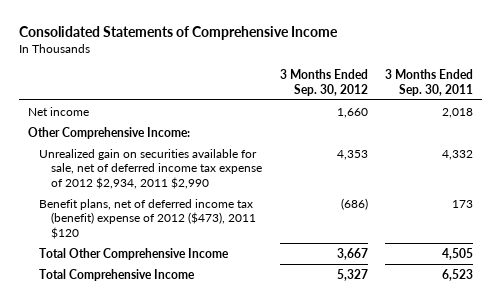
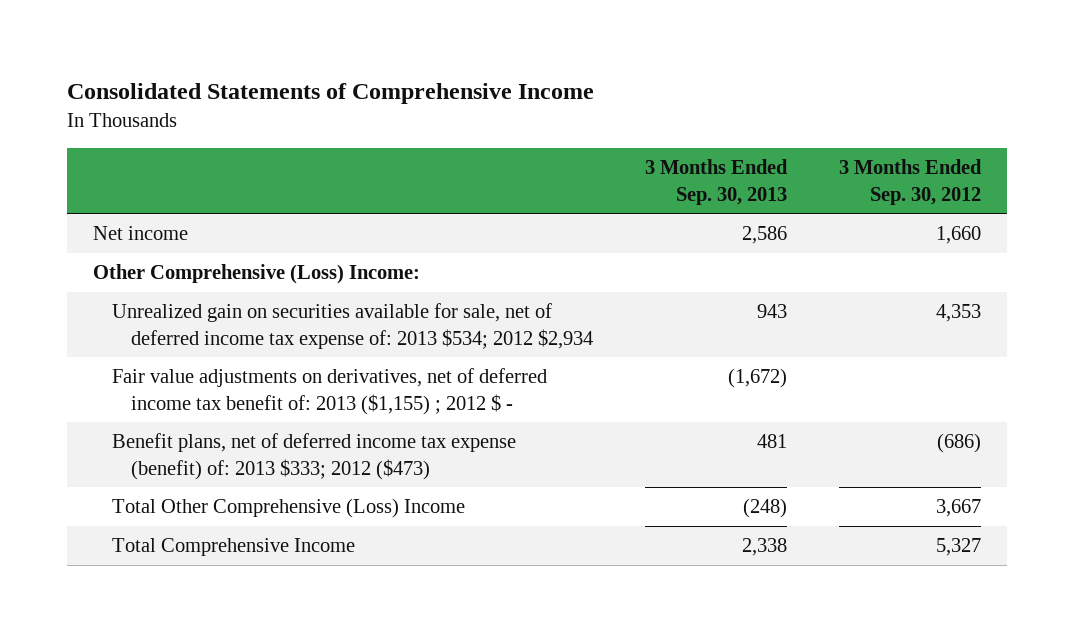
- | 3 Months Ended Sep. 30, 2012 | 3 Months Ended Sep. 30, 2011
+ | 3 Months Ended Sep. 30, 2013 | 3 Months Ended Sep. 30, 2012
- Other Comprehensive Income:
- Unrealized gain on securities available for sale, net of deferred income tax expense of 2012 $2,934, 2011 $2,990 | 4,353 | 4,332
- Benefit plans, net of deferred income tax (benefit) expense of 2012 ($473), 2011 $120 | (686) | 173
- Total Other Comprehensive Income | 3,667 | 4,505
+ Other Comprehensive (Loss) Income:
+ Unrealized gain on securities available for sale, net of deferred income tax expense of: 2013 $534; 2012 $2,934 | 943 | 4,353
+ Fair value adjustments on derivatives, net of deferred income tax benefit of: 2013 ($1,155) ; 2012 $ - | (1,672) |
+ Benefit plans, net of deferred income tax expense (benefit) of: 2013 $333; 2012 ($473) | 481 | (686)
+ Total Other Comprehensive (Loss) Income | (248) | 3,667

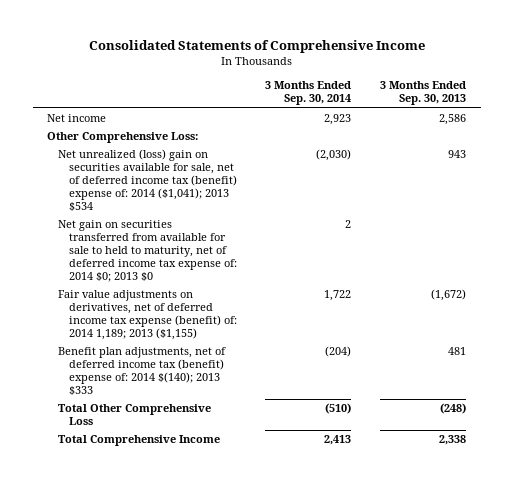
- | 3 Months Ended Sep. 30, 2013 | 3 Months Ended Sep. 30, 2012
+ | 3 Months Ended Sep. 30, 2014 | 3 Months Ended Sep. 30, 2013
- Other Comprehensive (Loss) Income:
- Unrealized gain on securities available for sale, net of deferred income tax expense of: 2013 $534; 2012 $2,934 | 943 | 4,353
- Fair value adjustments on derivatives, net of deferred income tax benefit of: 2013 ($1,155) ; 2012 $ - | (1,672) |
- Benefit plans, net of deferred income tax expense (benefit) of: 2013 $333; 2012 ($473) | 481 | (686)
- Total Other Comprehensive (Loss) Income | (248) | 3,667
+ Other Comprehensive Loss:
+ Net unrealized (loss) gain on securities available for sale, net of deferred income tax (benefit) expense of: 2014 ($1,041); 2013 $534 | (2,030) | 943
+ Net gain on securities transferred from available for sale to held to maturity, net of deferred income tax expense of: 2014 $0; 2013 $0 | 2 |
+ Fair value adjustments on derivatives, net of deferred income tax expense (benefit) of: 2014 1,189; 2013 ($1,155) | 1,722 | (1,672)
+ Benefit plan adjustments, net of deferred income tax (benefit) expense of: 2014 $(140); 2013 $333 | (204) | 481
+ Total Other Comprehensive Loss | (510) | (248)

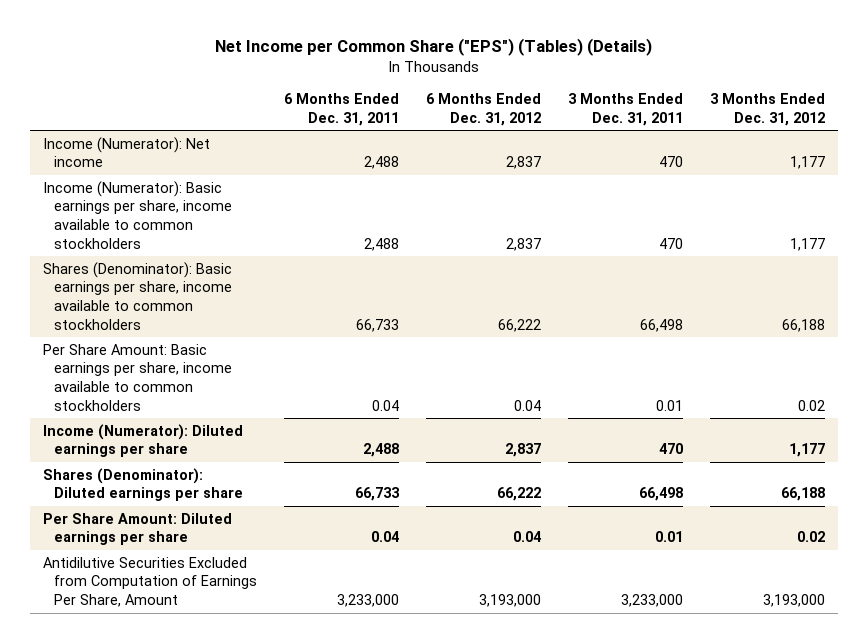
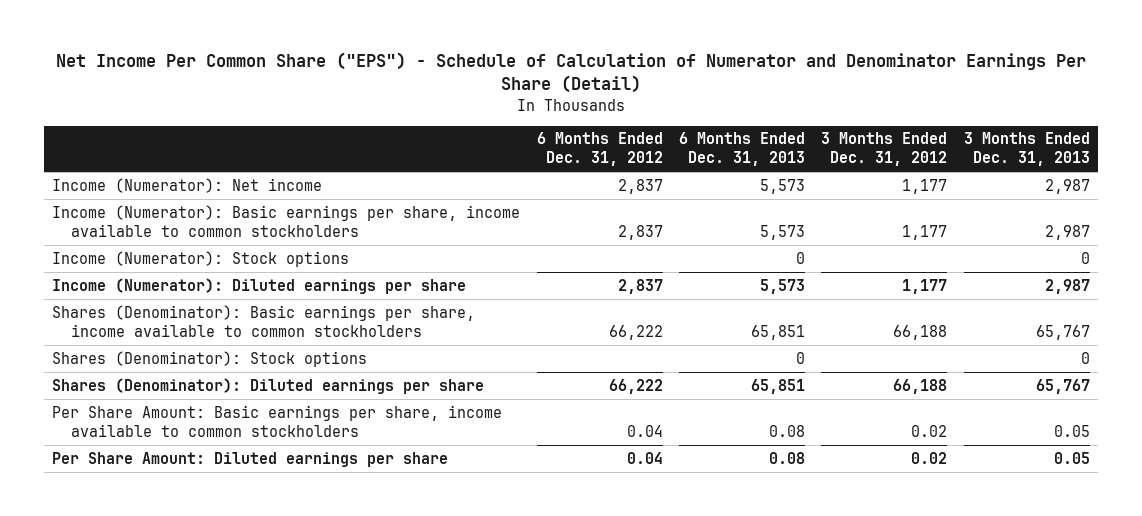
- Net Income per Common Share ("EPS") (Tables) (Details)
+ Net Income Per Common Share ("EPS") - Schedule of Calculation of Numerator and Denominator Earnings Per Share (Detail)
- | 6 Months Ended Dec. 31, 2011 | 6 Months Ended Dec. 31, 2012 | 3 Months Ended Dec. 31, 2011 | 3 Months Ended Dec. 31, 2012
+ | 6 Months Ended Dec. 31, 2012 | 6 Months Ended Dec. 31, 2013 | 3 Months Ended Dec. 31, 2012 | 3 Months Ended Dec. 31, 2013
+ Income (Numerator): Stock options | | 0 | | 0
moved down: Shares (Denominator): Basic earnings per share, income available to common stockholders | 66,222 | 65,851 | 66,188 | 65,767
+ Shares (Denominator): Stock options | | 0 | | 0
moved down: Per Share Amount: Basic earnings per share, income available to common stockholders | 0.04 | 0.08 | 0.02 | 0.05
- Antidilutive Securities Excluded from Computation of Earnings Per Share, Amount | 3,233,000 | 3,193,000 | 3,233,000 | 3,193,000

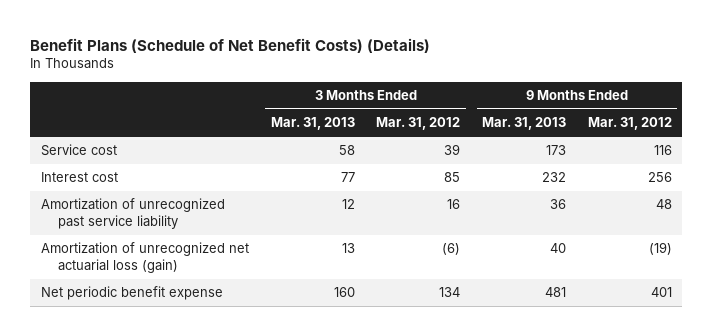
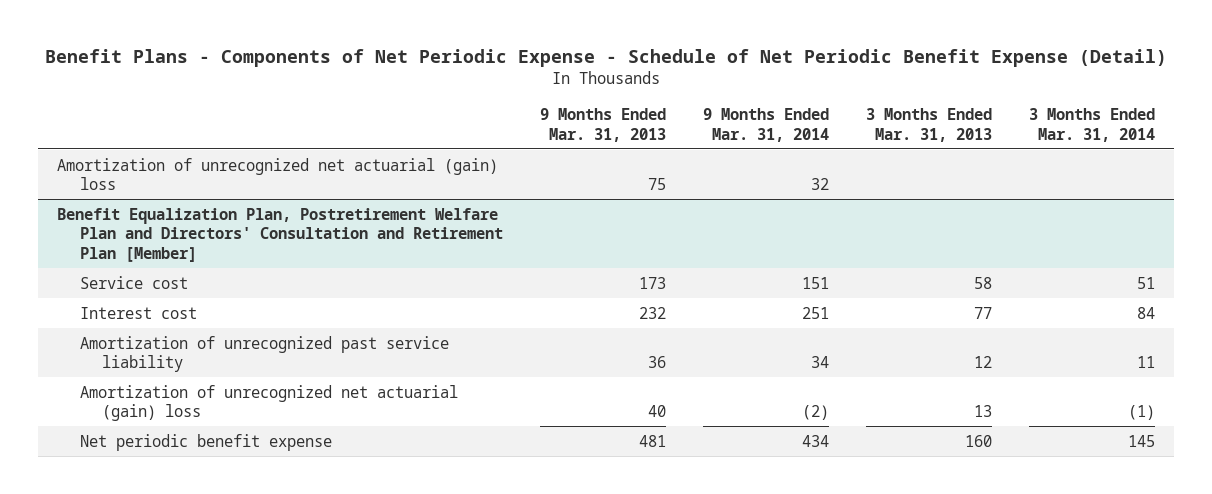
- Benefit Plans (Schedule of Net Benefit Costs) (Details)
+ Benefit Plans - Components of Net Periodic Expense - Schedule of Net Periodic Benefit Expense (Detail)
- | 3 Months Ended Mar. 31, 2013 | 3 Months Ended Mar. 31, 2012 | 9 Months Ended Mar. 31, 2013 | 9 Months Ended Mar. 31, 2012
+ | 9 Months Ended Mar. 31, 2013 | 9 Months Ended Mar. 31, 2014 | 3 Months Ended Mar. 31, 2013 | 3 Months Ended Mar. 31, 2014
+ Amortization of unrecognized net actuarial (gain) loss | 75 | 32 | |
+ Benefit Equalization Plan, Postretirement Welfare Plan and Directors' Consultation and Retirement Plan [Member]
- Amortization of unrecognized net actuarial loss (gain) | 13 | (6) | 40 | (19)
+ Amortization of unrecognized net actuarial (gain) loss | 40 | (2) | 13 | (1)

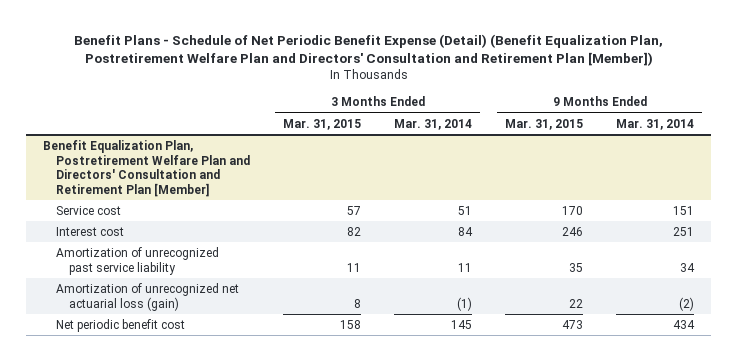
- Benefit Plans - Components of Net Periodic Expense - Schedule of Net Periodic Benefit Expense (Detail)
+ Benefit Plans - Schedule of Net Periodic Benefit Expense (Detail) (Benefit Equalization Plan, Postretirement Welfare Plan and Directors' Consultation and Retirement Plan [Member])
- | 9 Months Ended Mar. 31, 2013 | 9 Months Ended Mar. 31, 2014 | 3 Months Ended Mar. 31, 2013 | 3 Months Ended Mar. 31, 2014
+ | 3 Months Ended Mar. 31, 2015 | 3 Months Ended Mar. 31, 2014 | 9 Months Ended Mar. 31, 2015 | 9 Months Ended Mar. 31, 2014
- Amortization of unrecognized net actuarial (gain) loss | 75 | 32 | |
@ Benefit Equalization Plan, Postretirement Welfare Plan and Directors' Consultation and Retirement Plan [Member]
- Amortization of unrecognized net actuarial (gain) loss | 40 | (2) | 13 | (1)
- Net periodic benefit expense | 481 | 434 | 160 | 145
+ Amortization of unrecognized net actuarial loss (gain) | 8 | (1) | 22 | (2)
+ Net periodic benefit cost | 158 | 145 | 473 | 434

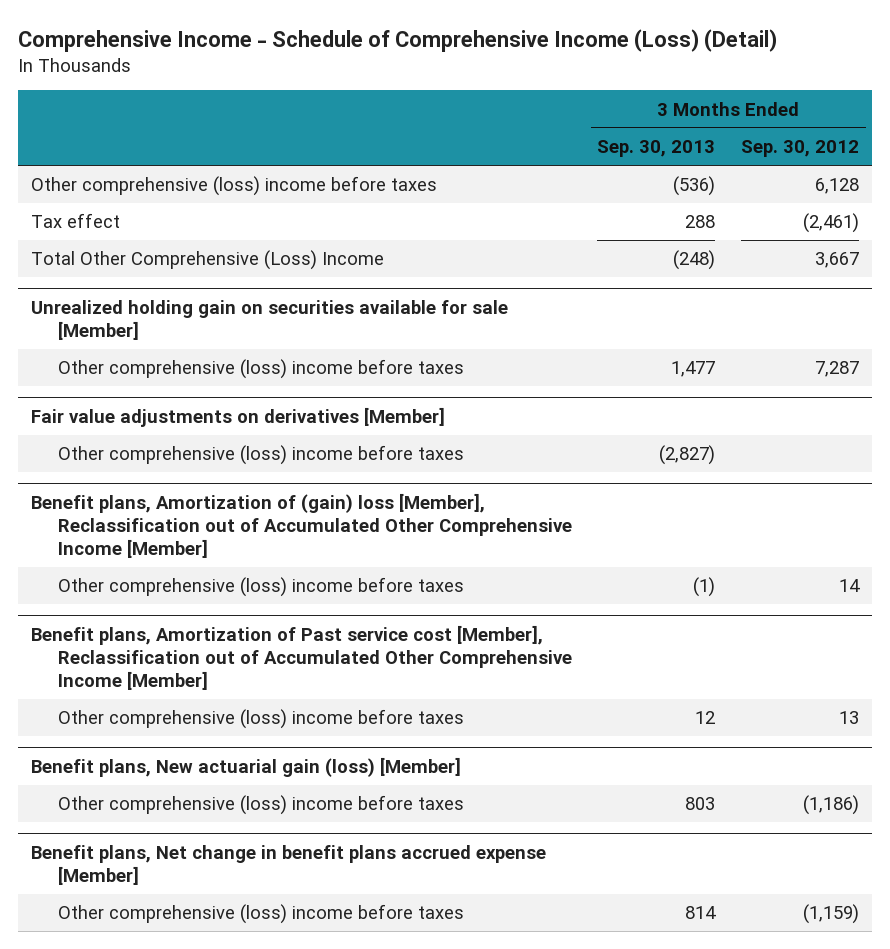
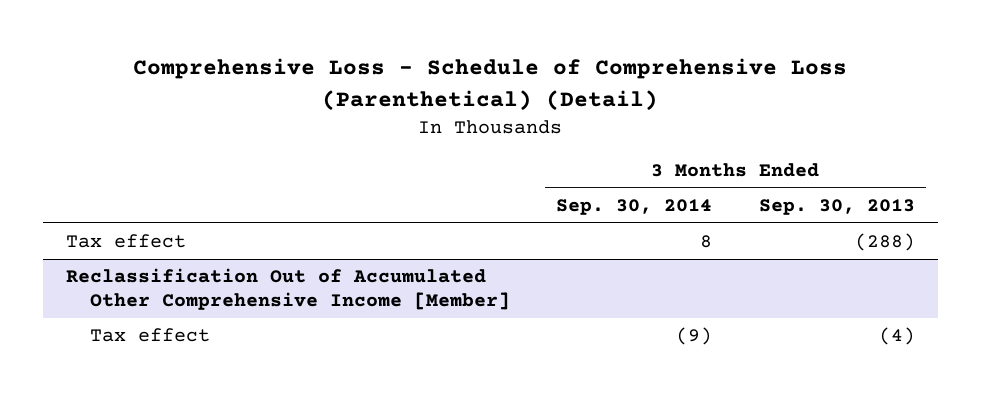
- Comprehensive Income - Schedule of Comprehensive Income (Loss) (Detail)
+ Comprehensive Loss - Schedule of Comprehensive Loss (Parenthetical) (Detail)
- | 3 Months Ended Sep. 30, 2013 | 3 Months Ended Sep. 30, 2012
+ | 3 Months Ended Sep. 30, 2014 | 3 Months Ended Sep. 30, 2013
- Other comprehensive (loss) income before taxes | (536) | 6,128
- Tax effect | 288 | (2,461)
- Total Other Comprehensive (Loss) Income | (248) | 3,667
- Unrealized holding gain on securities available for sale [Member]
- Other comprehensive (loss) income before taxes | 1,477 | 7,287
- Fair value adjustments on derivatives [Member]
- Other comprehensive (loss) income before taxes | (2,827) |
- Benefit plans, Amortization of (gain) loss [Member], Reclassification out of Accumulated Other Comprehensive Income [Member]
- Other comprehensive (loss) income before taxes | (1) | 14
- Benefit plans, Amortization of Past service cost [Member], Reclassification out of Accumulated Other Comprehensive Income [Member]
- Other comprehensive (loss) income before taxes | 12 | 13
- Benefit plans, New actuarial gain (loss) [Member]
- Other comprehensive (loss) income before taxes | 803 | (1,186)
- Benefit plans, Net change in benefit plans accrued expense [Member]
- Other comprehensive (loss) income before taxes | 814 | (1,159)
+ Tax effect | 8 | (288)
+ Reclassification Out of Accumulated Other Comprehensive Income [Member]
+ Tax effect | (9) | (4)

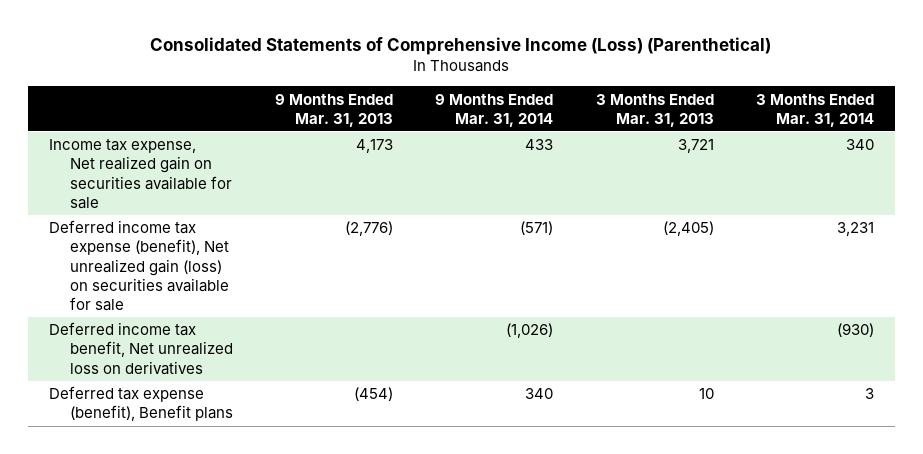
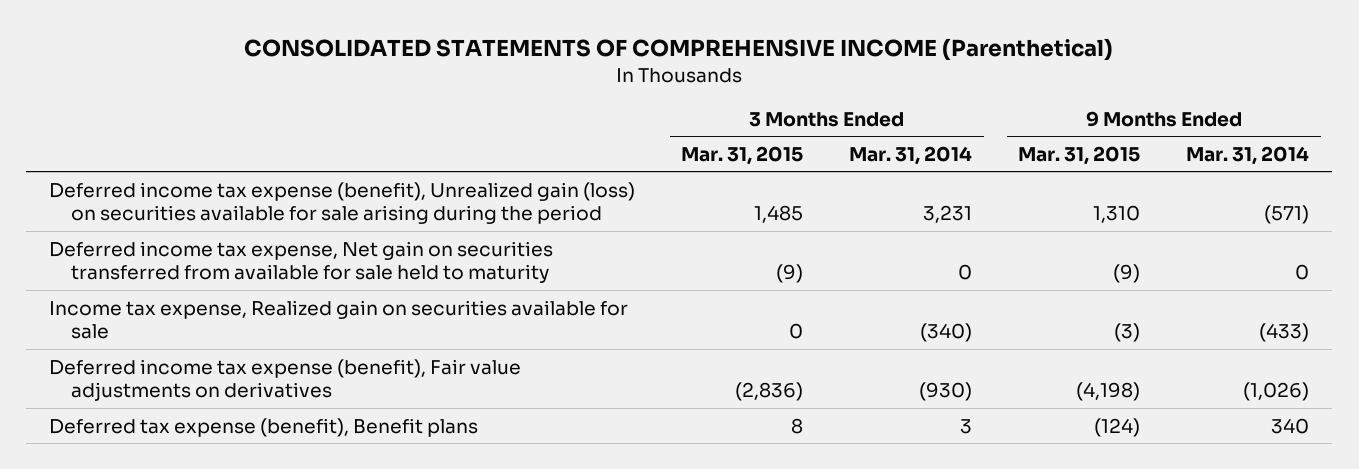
- Consolidated Statements of Comprehensive Income (Loss) (Parenthetical)
+ CONSOLIDATED STATEMENTS OF COMPREHENSIVE INCOME (Parenthetical)
- | 9 Months Ended Mar. 31, 2013 | 9 Months Ended Mar. 31, 2014 | 3 Months Ended Mar. 31, 2013 | 3 Months Ended Mar. 31, 2014
+ | 3 Months Ended Mar. 31, 2015 | 3 Months Ended Mar. 31, 2014 | 9 Months Ended Mar. 31, 2015 | 9 Months Ended Mar. 31, 2014
- Income tax expense, Net realized gain on securities available for sale | 4,173 | 433 | 3,721 | 340
- Deferred income tax expense (benefit), Net unrealized gain (loss) on securities available for sale | (2,776) | (571) | (2,405) | 3,231
- Deferred income tax benefit, Net unrealized loss on derivatives | | (1,026) | | (930)
+ Deferred income tax expense (benefit), Unrealized gain (loss) on securities available for sale arising during the period | 1,485 | 3,231 | 1,310 | (571)
+ Deferred income tax expense, Net gain on securities transferred from available for sale held to maturity | (9) | 0 | (9) | 0
+ Income tax expense, Realized gain on securities available for sale | 0 | (340) | (3) | (433)
+ Deferred income tax expense (benefit), Fair value adjustments on derivatives | (2,836) | (930) | (4,198) | (1,026)

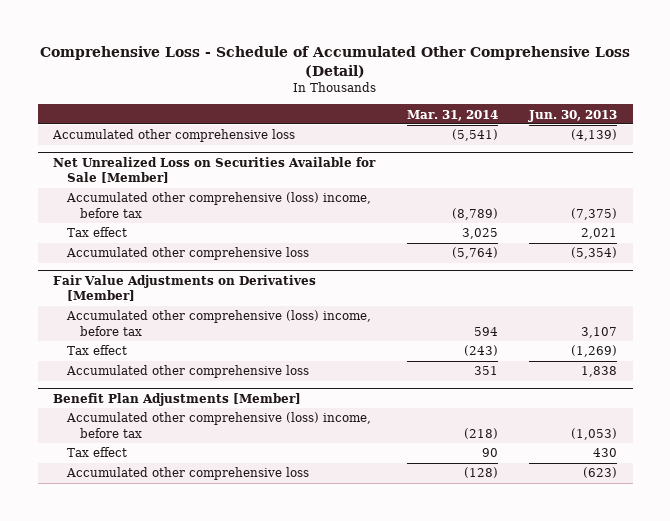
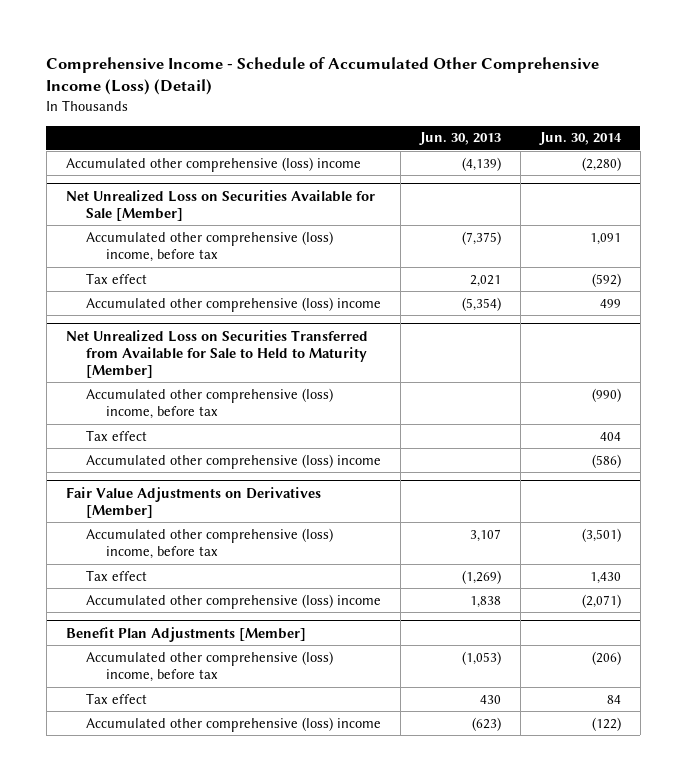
- Comprehensive Loss - Schedule of Accumulated Other Comprehensive Loss (Detail)
+ Comprehensive Income - Schedule of Accumulated Other Comprehensive Income (Loss) (Detail)
- | Mar. 31, 2014 | Jun. 30, 2013
+ | Jun. 30, 2013 | Jun. 30, 2014
- Accumulated other comprehensive loss | (5,541) | (4,139)
+ Accumulated other comprehensive (loss) income | (4,139) | (2,280)
@ Net Unrealized Loss on Securities Available for Sale [Member]
- Accumulated other comprehensive loss | (5,764) | (5,354)
+ Accumulated other comprehensive (loss) income | (5,354) | 499
+ Net Unrealized Loss on Securities Transferred from Available for Sale to Held to Maturity [Member]
+ Accumulated other comprehensive (loss) income, before tax | | (990)
+ Tax effect | | 404
+ Accumulated other comprehensive (loss) income | | (586)
@ Fair Value Adjustments on Derivatives [Member]
- Accumulated other comprehensive loss | 351 | 1,838
+ Accumulated other comprehensive (loss) income | 1,838 | (2,071)
@ Benefit Plan Adjustments [Member]
- Accumulated other comprehensive loss | (128) | (623)
+ Accumulated other comprehensive (loss) income | (623) | (122)

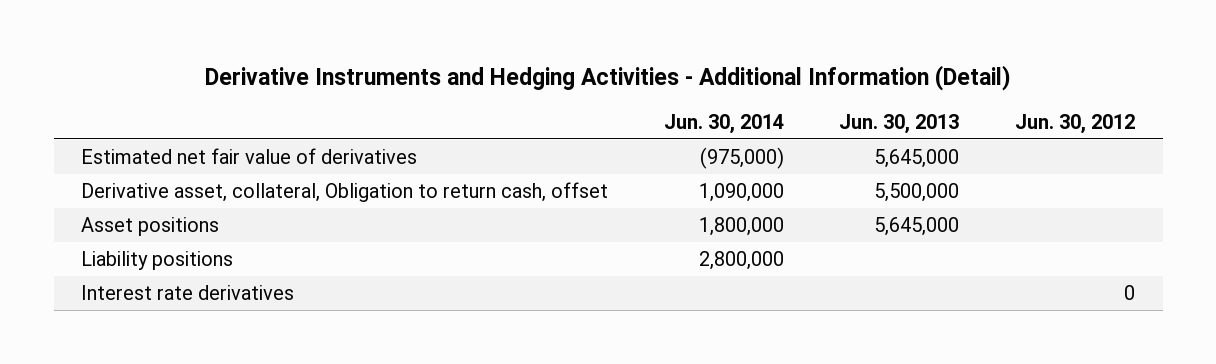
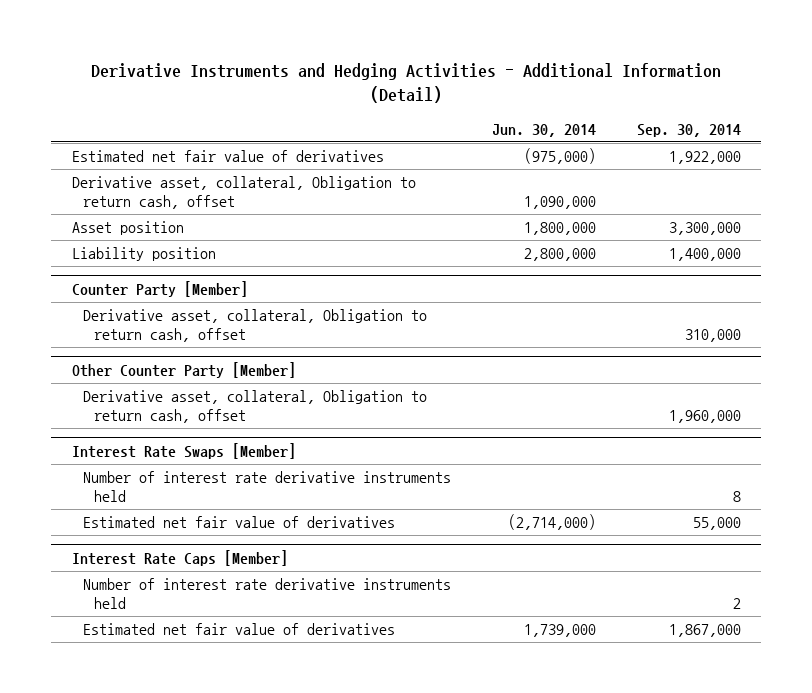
- | Jun. 30, 2014 | Jun. 30, 2013 | Jun. 30, 2012
+ | Jun. 30, 2014 | Sep. 30, 2014
- Asset positions | 1,800,000 | 5,645,000 |
- Liability positions | 2,800,000 | |
- Interest rate derivatives | | | 0
+ Asset position | 1,800,000 | 3,300,000
+ Liability position | 2,800,000 | 1,400,000
+ Counter Party [Member]
+ Derivative asset, collateral, Obligation to return cash, offset | | 310,000
+ Other Counter Party [Member]
+ Derivative asset, collateral, Obligation to return cash, offset | | 1,960,000
+ Interest Rate Swaps [Member]
+ Number of interest rate derivative instruments held | | 8
+ Estimated net fair value of derivatives | (2,714,000) | 55,000
+ Interest Rate Caps [Member]
+ Number of interest rate derivative instruments held | | 2
+ Estimated net fair value of derivatives | 1,739,000 | 1,867,000

